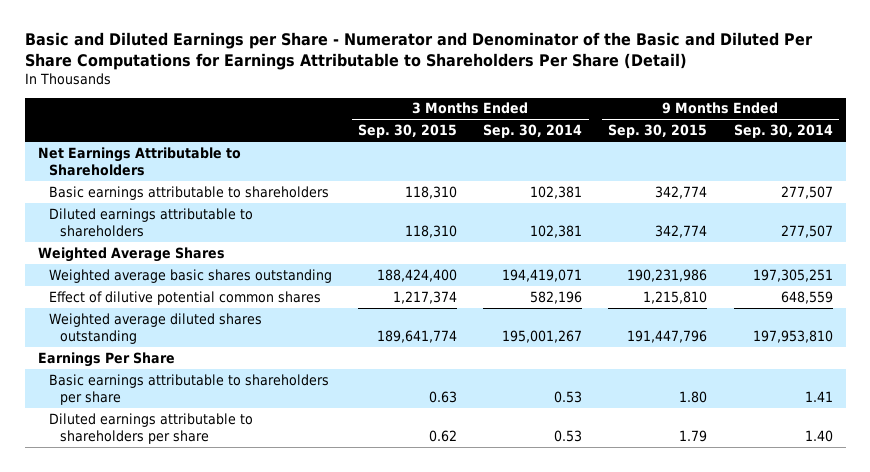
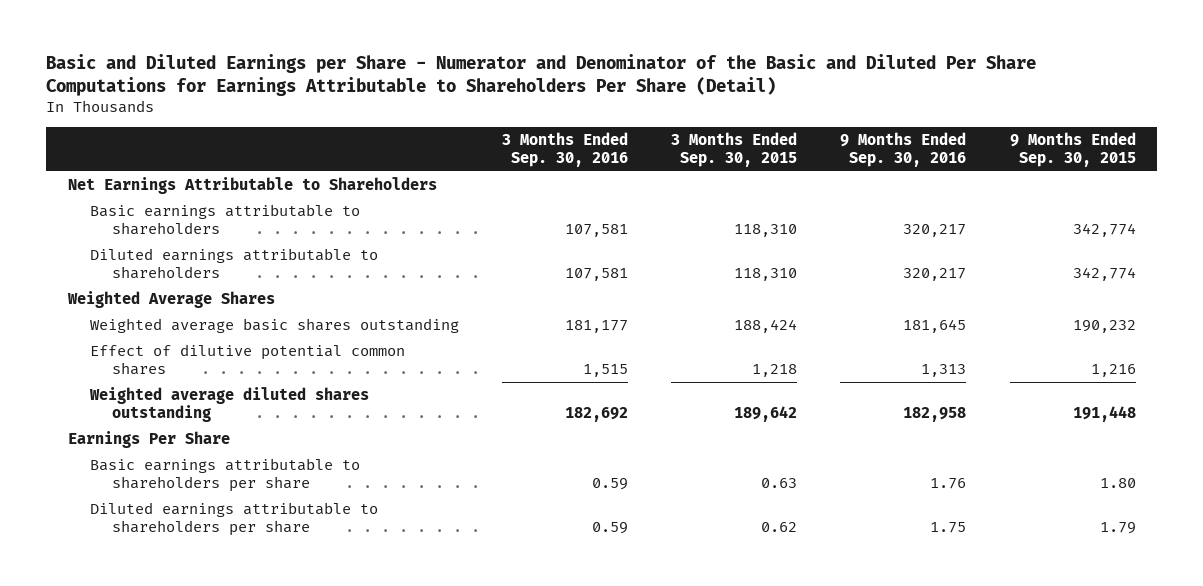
- | 3 Months Ended Sep. 30, 2015 | 3 Months Ended Sep. 30, 2014 | 9 Months Ended Sep. 30, 2015 | 9 Months Ended Sep. 30, 2014
+ | 3 Months Ended Sep. 30, 2016 | 3 Months Ended Sep. 30, 2015 | 9 Months Ended Sep. 30, 2016 | 9 Months Ended Sep. 30, 2015
- Weighted average basic shares outstanding | 188,424,400 | 194,419,071 | 190,231,986 | 197,305,251
- Effect of dilutive potential common shares | 1,217,374 | 582,196 | 1,215,810 | 648,559
- Weighted average diluted shares outstanding | 189,641,774 | 195,001,267 | 191,447,796 | 197,953,810
+ Weighted average basic shares outstanding | 181,177 | 188,424 | 181,645 | 190,232
+ Effect of dilutive potential common shares | 1,515 | 1,218 | 1,313 | 1,216
+ Weighted average diluted shares outstanding | 182,692 | 189,642 | 182,958 | 191,448

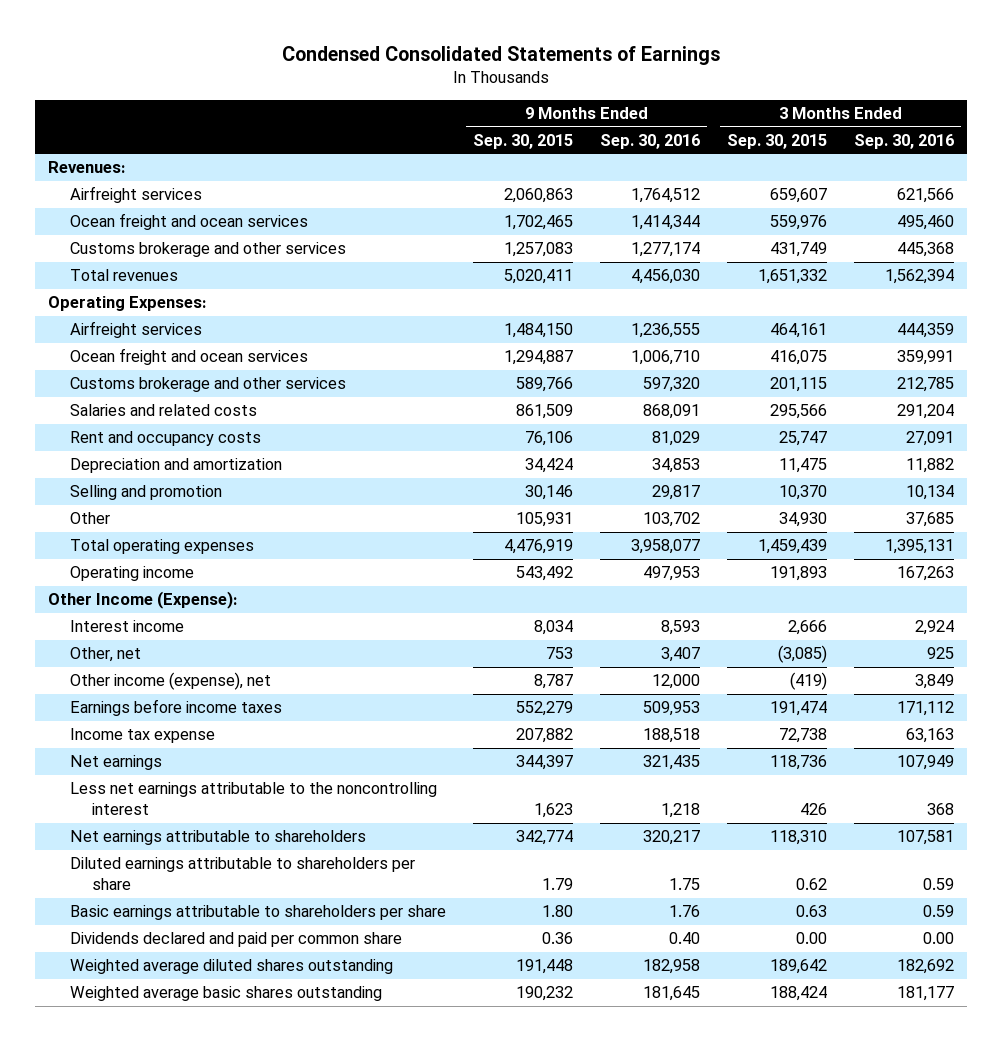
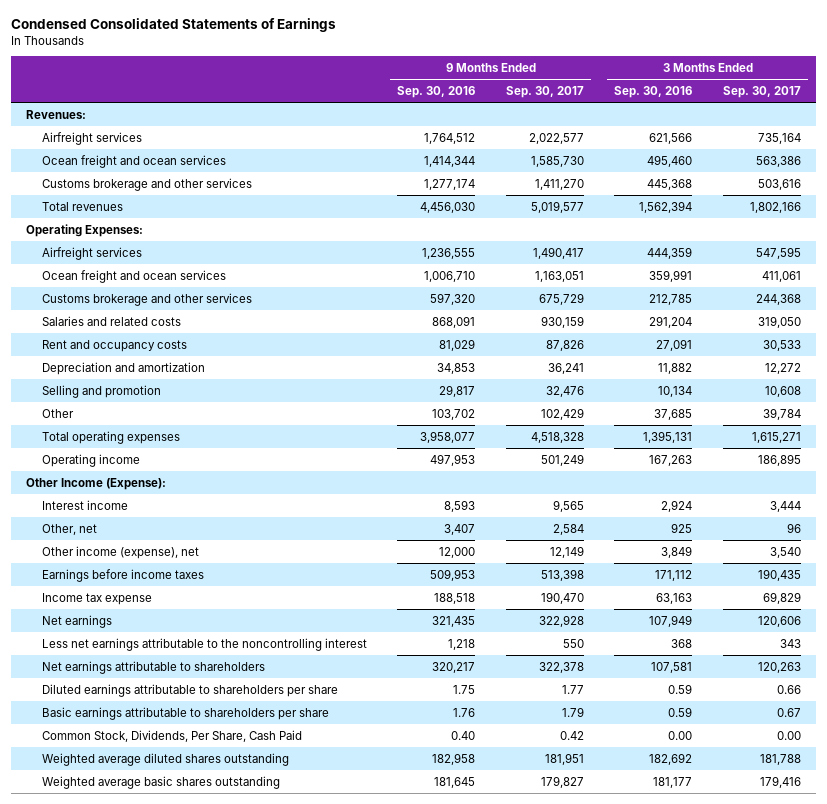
- | 9 Months Ended Sep. 30, 2015 | 9 Months Ended Sep. 30, 2016 | 3 Months Ended Sep. 30, 2015 | 3 Months Ended Sep. 30, 2016
+ | 9 Months Ended Sep. 30, 2016 | 9 Months Ended Sep. 30, 2017 | 3 Months Ended Sep. 30, 2016 | 3 Months Ended Sep. 30, 2017
- Dividends declared and paid per common share | 0.36 | 0.40 | 0.00 | 0.00
+ Common Stock, Dividends, Per Share, Cash Paid | 0.40 | 0.42 | 0.00 | 0.00

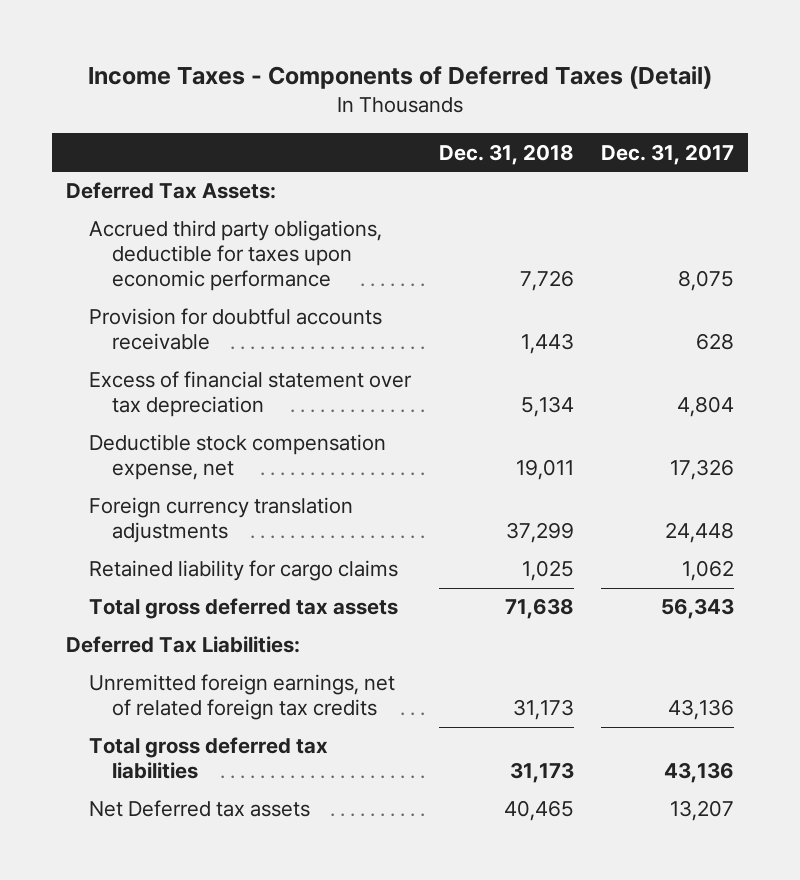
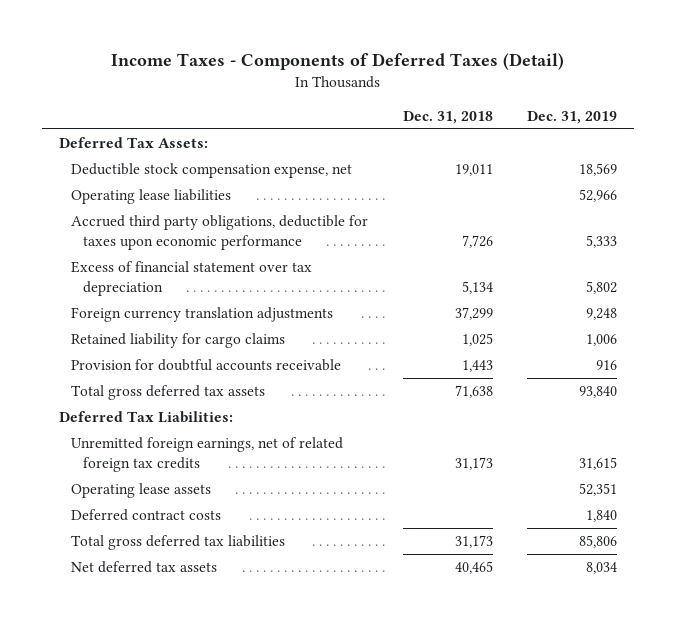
- | Dec. 31, 2018 | Dec. 31, 2017
+ | Dec. 31, 2018 | Dec. 31, 2019
moved up: Deductible stock compensation expense, net | 19,011 | 18,569
+ Operating lease liabilities | | 52,966
moved down: Provision for doubtful accounts receivable | 1,443 | 916
+ Operating lease assets | | 52,351
+ Deferred contract costs | | 1,840
- Net Deferred tax assets | 40,465 | 13,207
+ Net deferred tax assets | 40,465 | 8,034

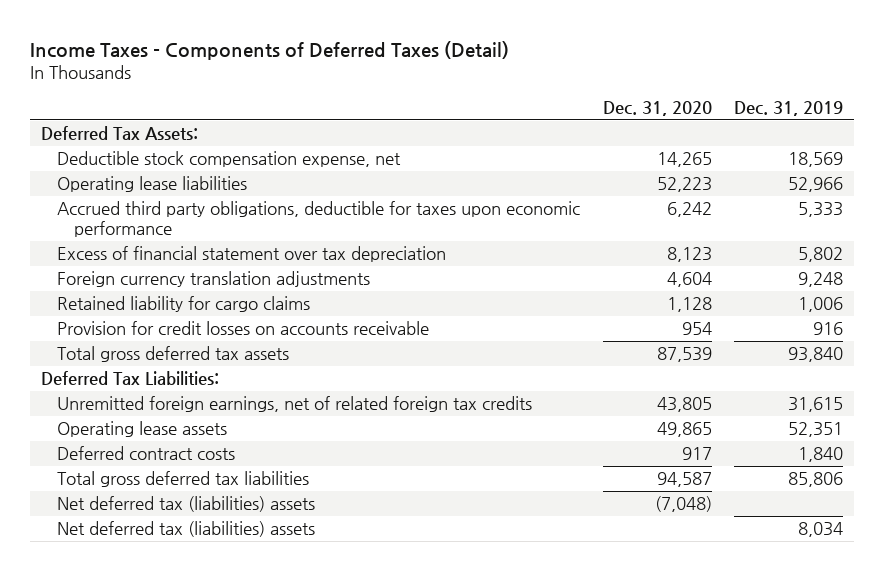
- | Dec. 31, 2018 | Dec. 31, 2019
+ | Dec. 31, 2020 | Dec. 31, 2019
- Provision for doubtful accounts receivable | 1,443 | 916
+ Provision for credit losses on accounts receivable | 954 | 916
- Net deferred tax assets | 40,465 | 8,034
+ Net deferred tax (liabilities) assets | (7,048) |
+ Net deferred tax (liabilities) assets | | 8,034

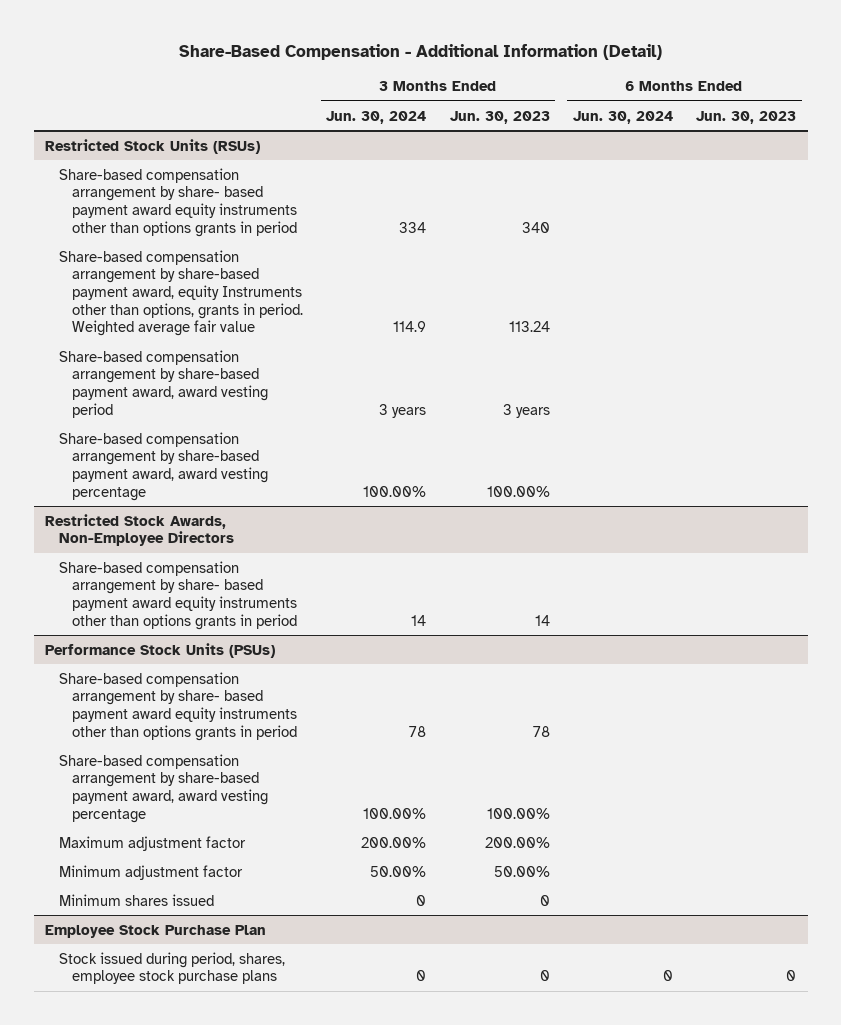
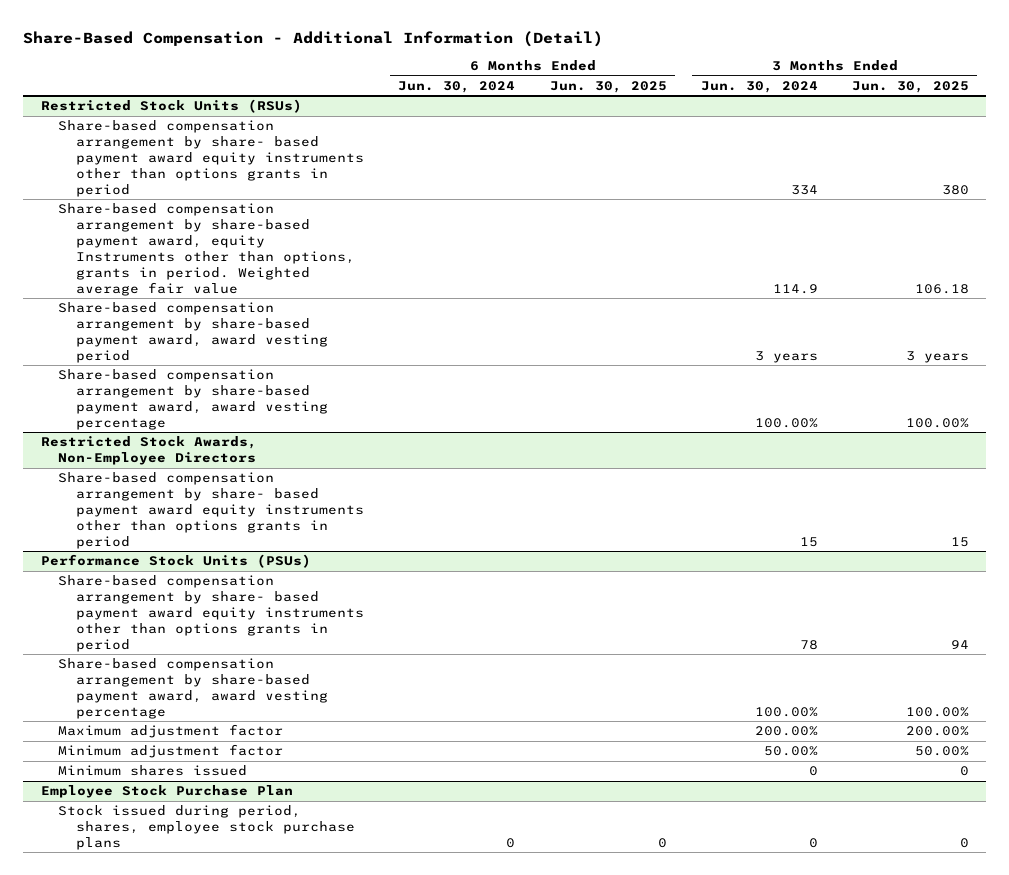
- | 3 Months Ended Jun. 30, 2024 | 3 Months Ended Jun. 30, 2023 | 6 Months Ended Jun. 30, 2024 | 6 Months Ended Jun. 30, 2023
+ | 6 Months Ended Jun. 30, 2024 | 6 Months Ended Jun. 30, 2025 | 3 Months Ended Jun. 30, 2024 | 3 Months Ended Jun. 30, 2025
@ Restricted Stock Awards, Non-Employee Directors
- Share-based compensation arrangement by share- based payment award equity instruments other than options grants in period | 14 | 14 | |
+ Share-based compensation arrangement by share- based payment award equity instruments other than options grants in period | | | 15 | 15

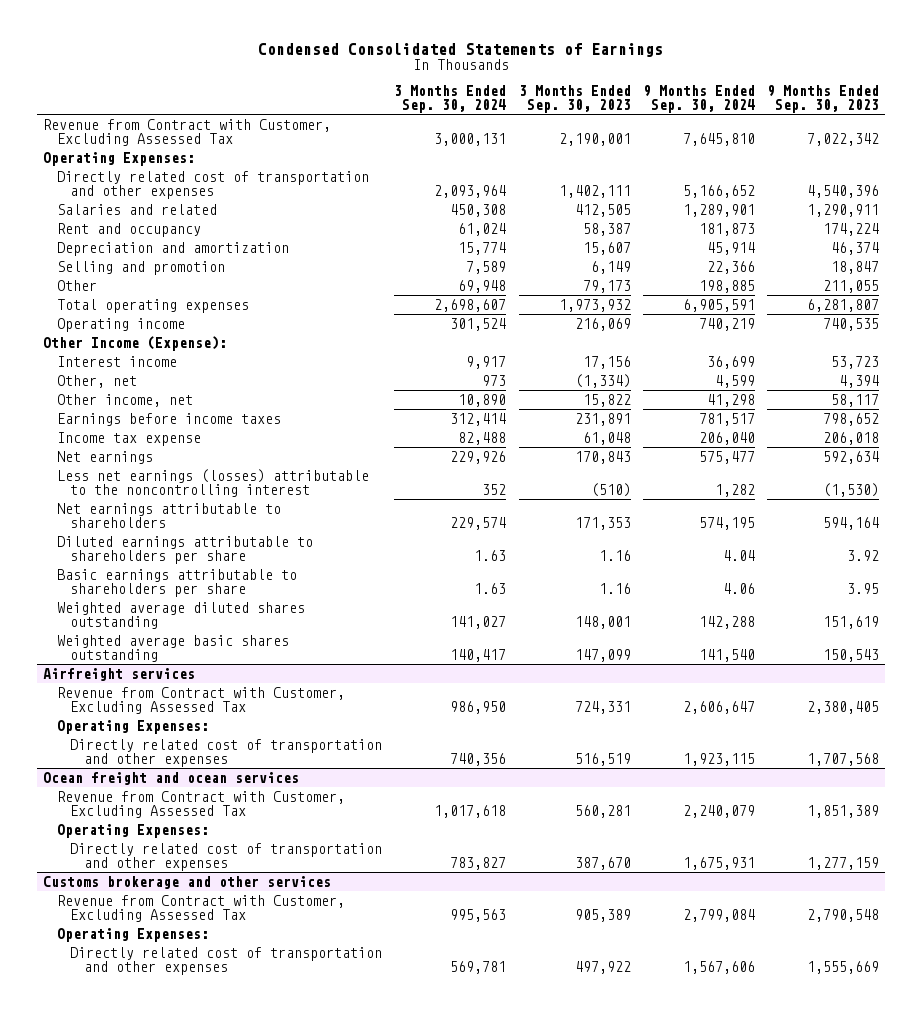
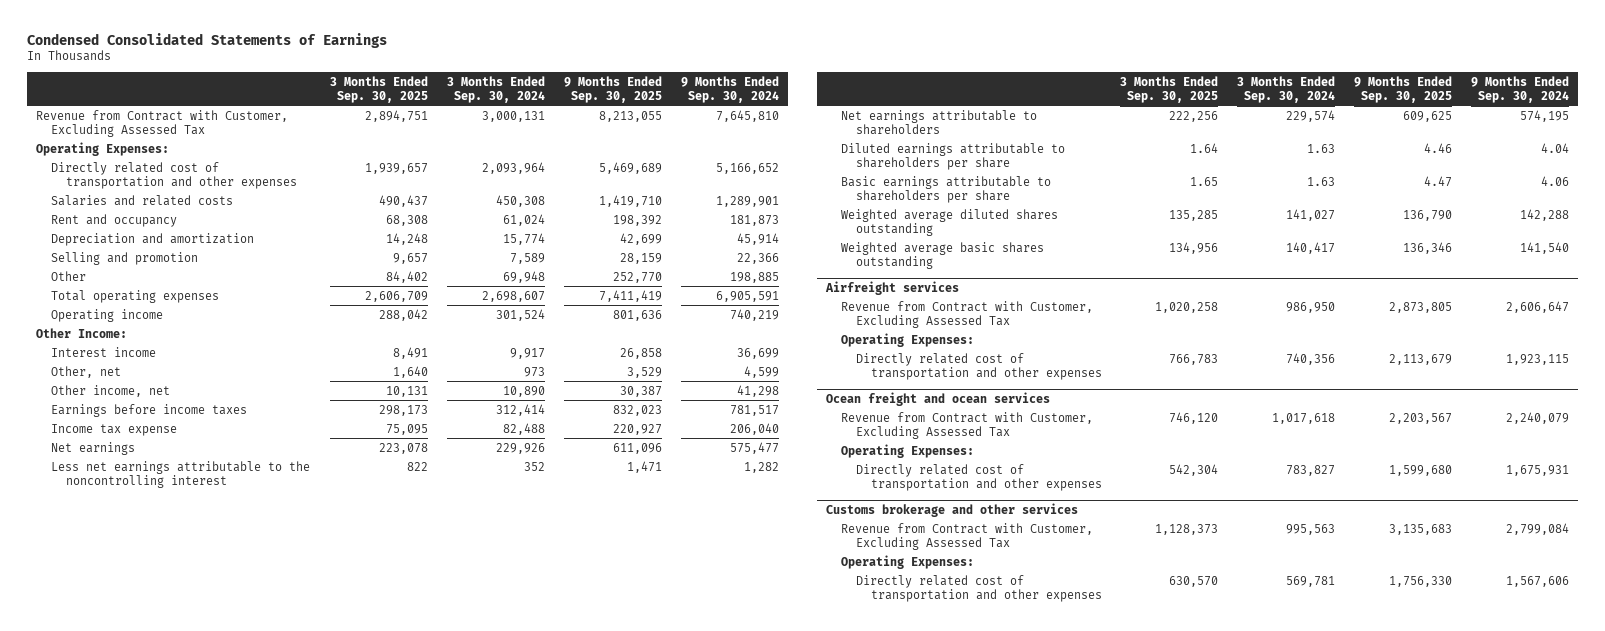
- | 3 Months Ended Sep. 30, 2024 | 3 Months Ended Sep. 30, 2023 | 9 Months Ended Sep. 30, 2024 | 9 Months Ended Sep. 30, 2023
+ | 3 Months Ended Sep. 30, 2025 | 3 Months Ended Sep. 30, 2024 | 9 Months Ended Sep. 30, 2025 | 9 Months Ended Sep. 30, 2024
- Salaries and related | 450,308 | 412,505 | 1,289,901 | 1,290,911
+ Salaries and related costs | 490,437 | 450,308 | 1,419,710 | 1,289,901
- Other Income (Expense):
+ Other Income:
- Less net earnings (losses) attributable to the noncontrolling interest | 352 | (510) | 1,282 | (1,530)
+ Less net earnings attributable to the noncontrolling interest | 822 | 352 | 1,471 | 1,282

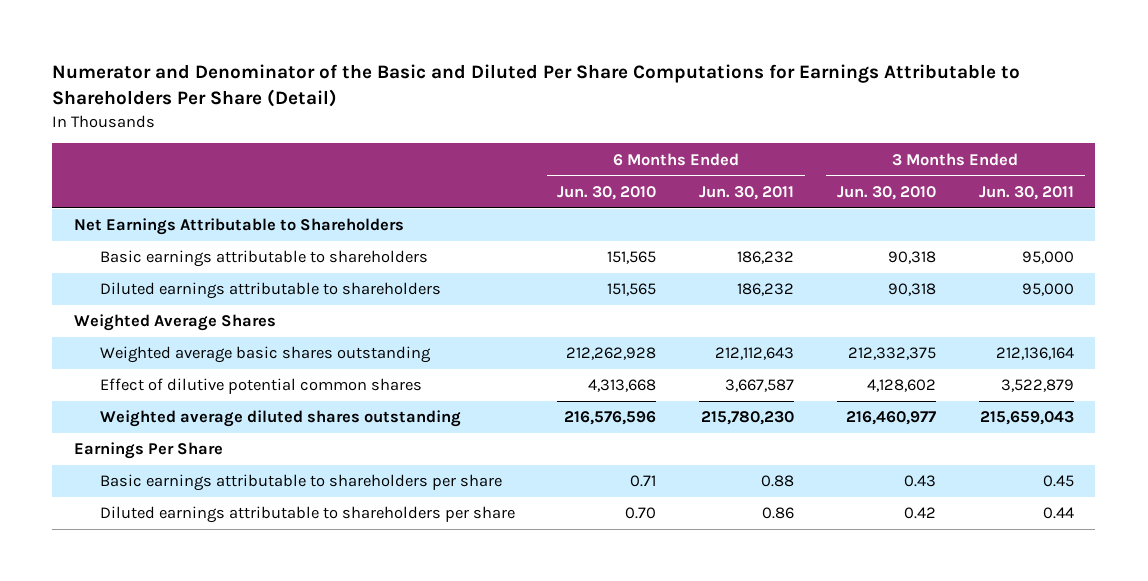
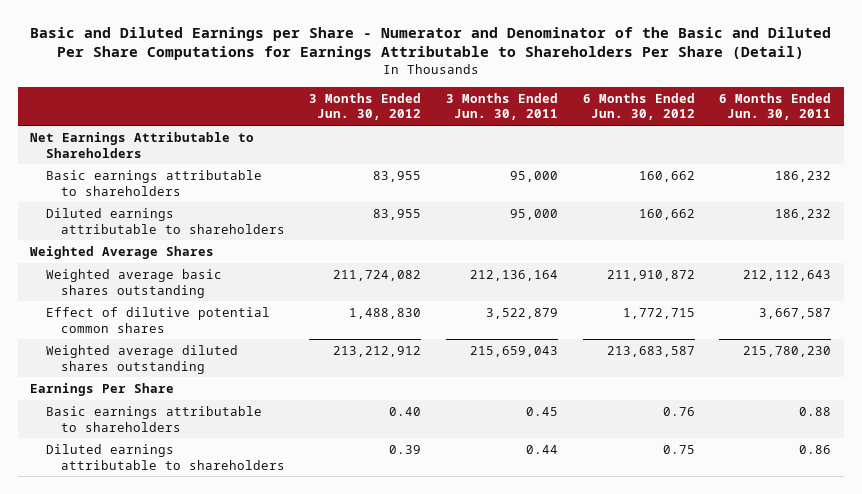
- Numerator and Denominator of the Basic and Diluted Per Share Computations for Earnings Attributable to Shareholders Per Share (Detail)
+ Basic and Diluted Earnings per Share - Numerator and Denominator of the Basic and Diluted Per Share Computations for Earnings Attributable to Shareholders Per Share (Detail)
- | 6 Months Ended Jun. 30, 2010 | 6 Months Ended Jun. 30, 2011 | 3 Months Ended Jun. 30, 2010 | 3 Months Ended Jun. 30, 2011
+ | 3 Months Ended Jun. 30, 2012 | 3 Months Ended Jun. 30, 2011 | 6 Months Ended Jun. 30, 2012 | 6 Months Ended Jun. 30, 2011
- Basic earnings attributable to shareholders per share | 0.71 | 0.88 | 0.43 | 0.45
- Diluted earnings attributable to shareholders per share | 0.70 | 0.86 | 0.42 | 0.44
+ Basic earnings attributable to shareholders | 0.40 | 0.45 | 0.76 | 0.88
+ Diluted earnings attributable to shareholders | 0.39 | 0.44 | 0.75 | 0.86

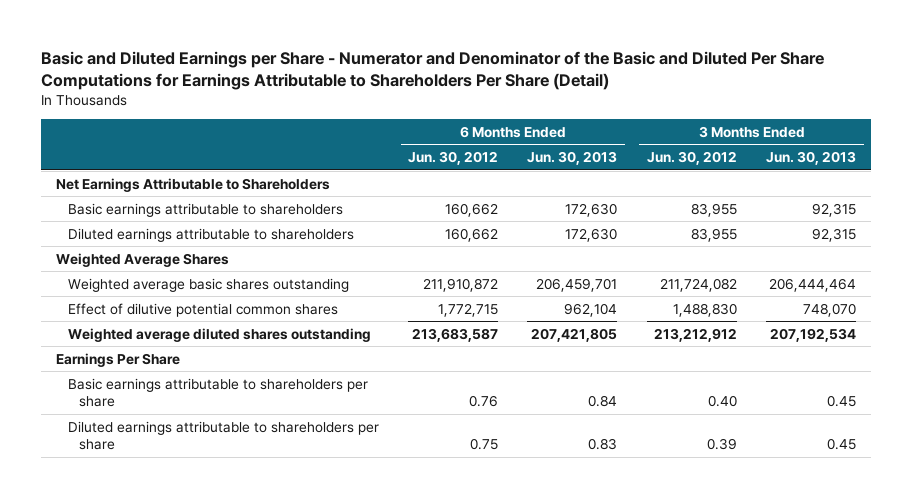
- | 3 Months Ended Jun. 30, 2012 | 3 Months Ended Jun. 30, 2011 | 6 Months Ended Jun. 30, 2012 | 6 Months Ended Jun. 30, 2011
+ | 6 Months Ended Jun. 30, 2012 | 6 Months Ended Jun. 30, 2013 | 3 Months Ended Jun. 30, 2012 | 3 Months Ended Jun. 30, 2013
- Basic earnings attributable to shareholders | 0.40 | 0.45 | 0.76 | 0.88
- Diluted earnings attributable to shareholders | 0.39 | 0.44 | 0.75 | 0.86
+ Basic earnings attributable to shareholders per share | 0.76 | 0.84 | 0.40 | 0.45
+ Diluted earnings attributable to shareholders per share | 0.75 | 0.83 | 0.39 | 0.45

